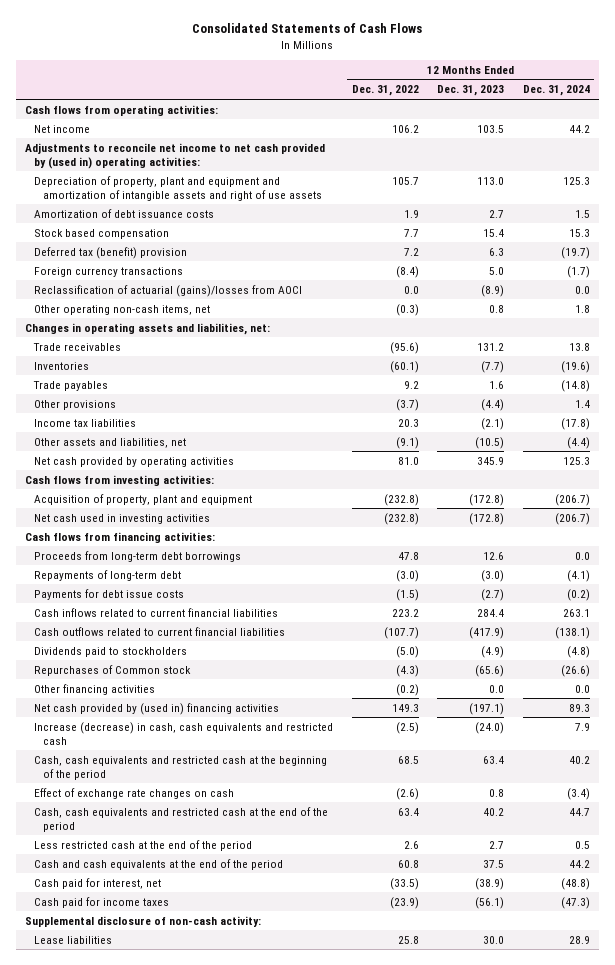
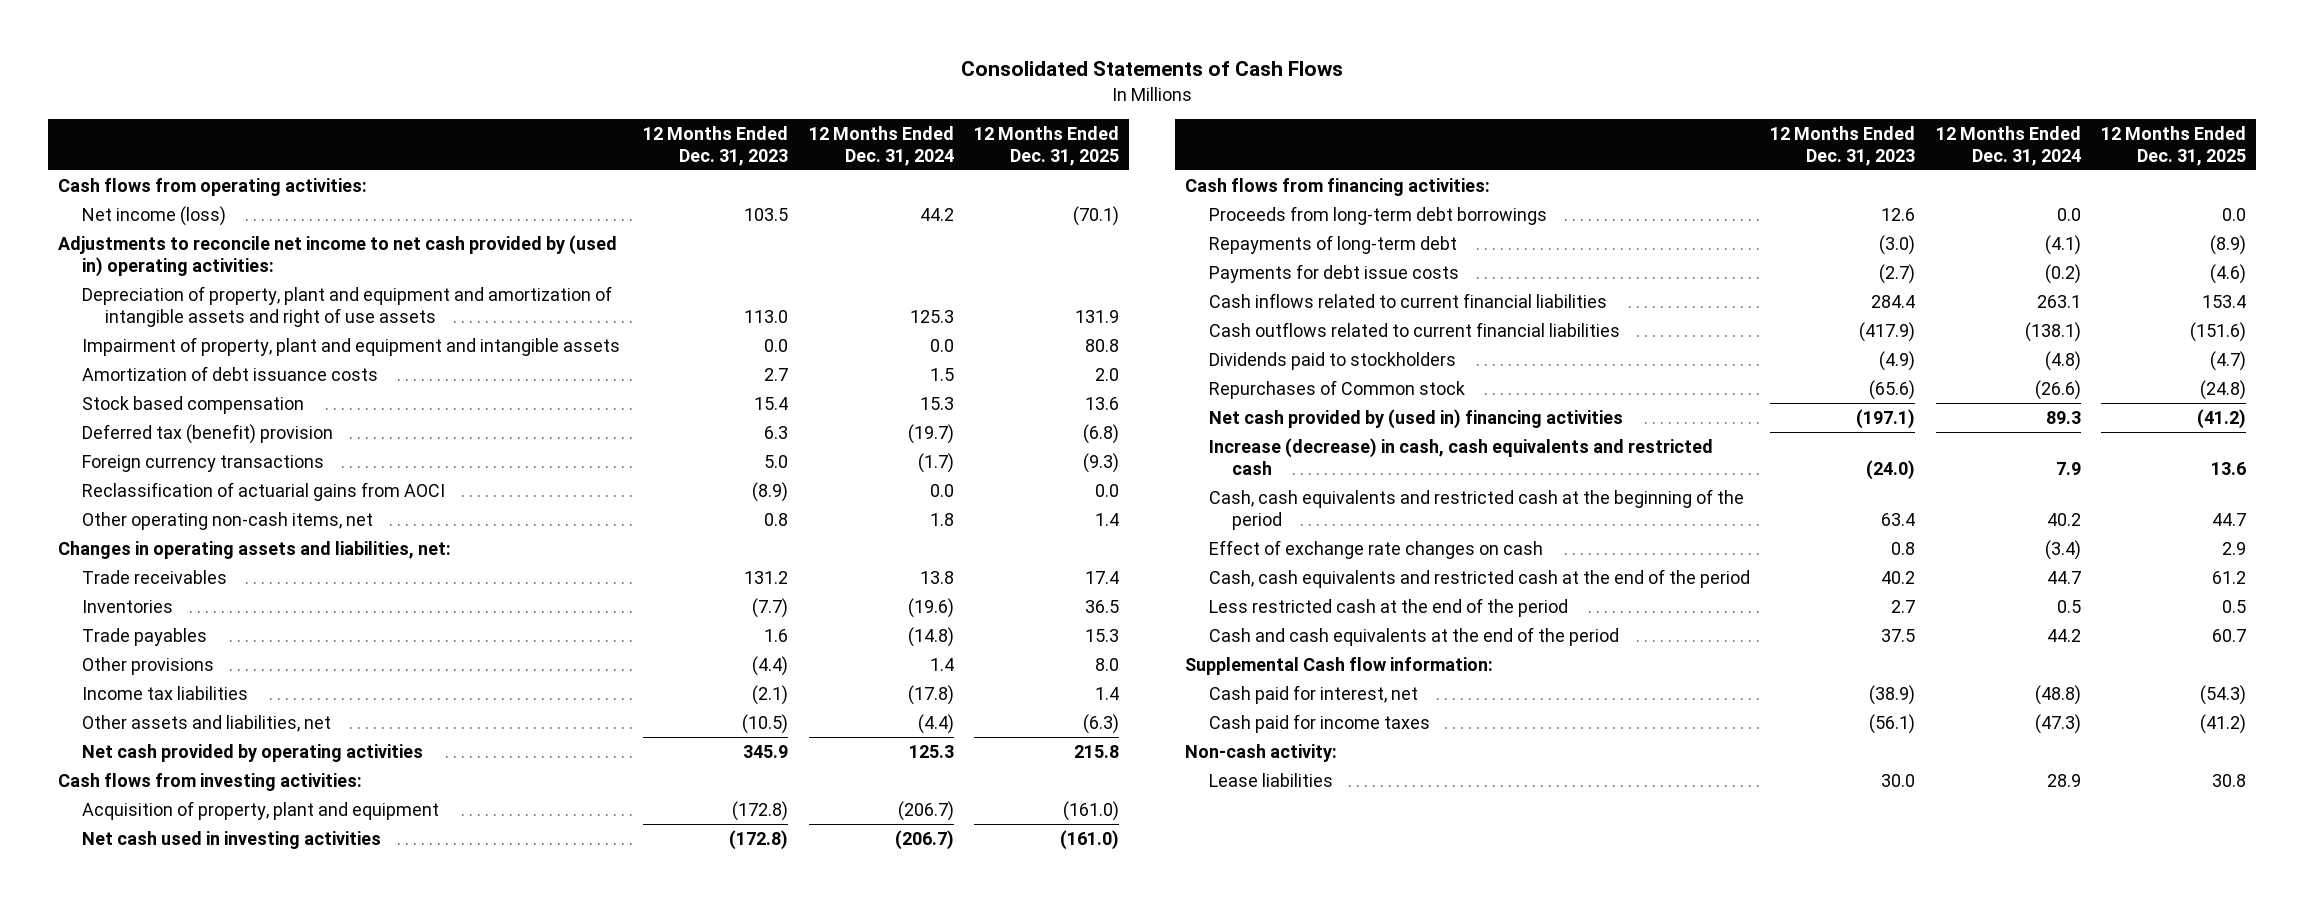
- | 12 Months Ended Dec. 31, 2022 | 12 Months Ended Dec. 31, 2023 | 12 Months Ended Dec. 31, 2024
+ | 12 Months Ended Dec. 31, 2023 | 12 Months Ended Dec. 31, 2024 | 12 Months Ended Dec. 31, 2025
- Net income | 106.2 | 103.5 | 44.2
+ Net income (loss) | 103.5 | 44.2 | (70.1)
+ Impairment of property, plant and equipment and intangible assets | 0.0 | 0.0 | 80.8
- Reclassification of actuarial (gains)/losses from AOCI | 0.0 | (8.9) | 0.0
+ Reclassification of actuarial gains from AOCI | (8.9) | 0.0 | 0.0
- Other financing activities | (0.2) | 0.0 | 0.0
+ Supplemental Cash flow information:
- Supplemental disclosure of non-cash activity:
+ Non-cash activity:

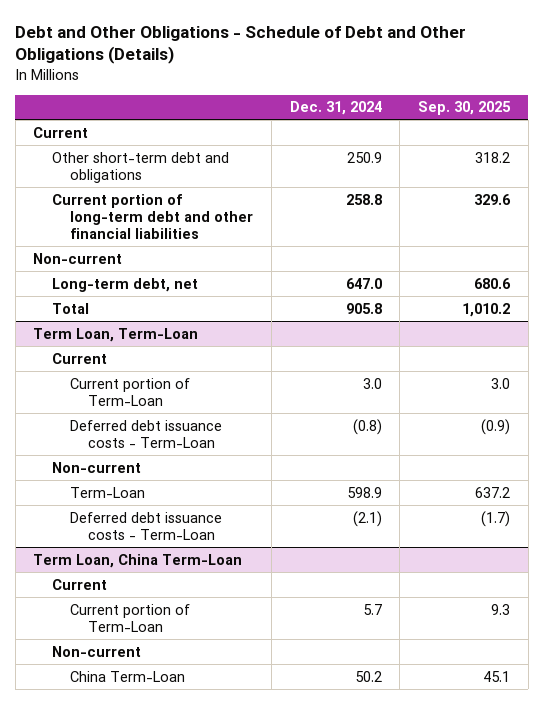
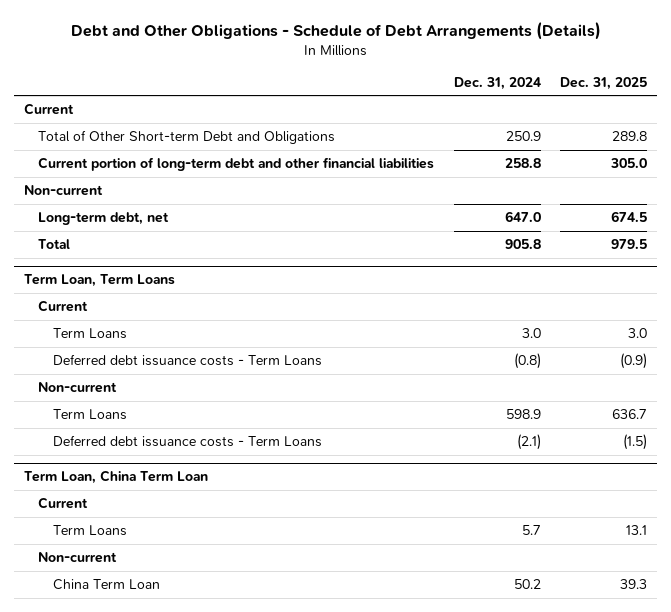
- Debt and Other Obligations - Schedule of Debt and Other Obligations (Details)
+ Debt and Other Obligations - Schedule of Debt Arrangements (Details)
- | Dec. 31, 2024 | Sep. 30, 2025
+ | Dec. 31, 2024 | Dec. 31, 2025
- Other short-term debt and obligations | 250.9 | 318.2
+ Total of Other Short-term Debt and Obligations | 250.9 | 289.8
- Term Loan, Term-Loan
+ Term Loan, Term Loans
- Current portion of Term-Loan | 3.0 | 3.0
- Deferred debt issuance costs - Term-Loan | (0.8) | (0.9)
+ Term Loans | 3.0 | 3.0
+ Deferred debt issuance costs - Term Loans | (0.8) | (0.9)
- Term-Loan | 598.9 | 637.2
- Deferred debt issuance costs - Term-Loan | (2.1) | (1.7)
- Term Loan, China Term-Loan
+ Term Loans | 598.9 | 636.7
+ Deferred debt issuance costs - Term Loans | (2.1) | (1.5)
+ Term Loan, China Term Loan
- Current portion of Term-Loan | 5.7 | 9.3
+ Term Loans | 5.7 | 13.1
- China Term-Loan | 50.2 | 45.1
+ China Term Loan | 50.2 | 39.3

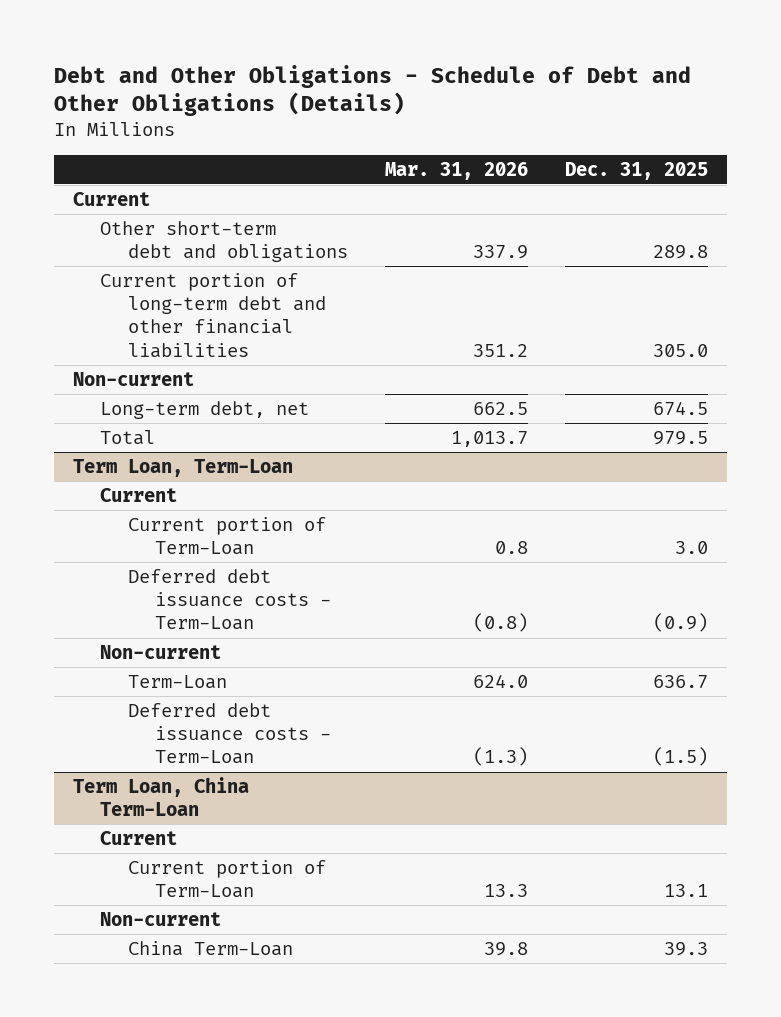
- Debt and Other Obligations - Schedule of Debt Arrangements (Details)
+ Debt and Other Obligations - Schedule of Debt and Other Obligations (Details)
- | Dec. 31, 2024 | Dec. 31, 2025
+ | Mar. 31, 2026 | Dec. 31, 2025
- Total of Other Short-term Debt and Obligations | 250.9 | 289.8
+ Other short-term debt and obligations | 337.9 | 289.8
- Term Loan, Term Loans
+ Term Loan, Term-Loan
- Term Loans | 3.0 | 3.0
- Deferred debt issuance costs - Term Loans | (0.8) | (0.9)
+ Current portion of Term-Loan | 0.8 | 3.0
+ Deferred debt issuance costs - Term-Loan | (0.8) | (0.9)
- Term Loans | 598.9 | 636.7
- Deferred debt issuance costs - Term Loans | (2.1) | (1.5)
- Term Loan, China Term Loan
+ Term-Loan | 624.0 | 636.7
+ Deferred debt issuance costs - Term-Loan | (1.3) | (1.5)
+ Term Loan, China Term-Loan
- Term Loans | 5.7 | 13.1
+ Current portion of Term-Loan | 13.3 | 13.1
- China Term Loan | 50.2 | 39.3
+ China Term-Loan | 39.8 | 39.3

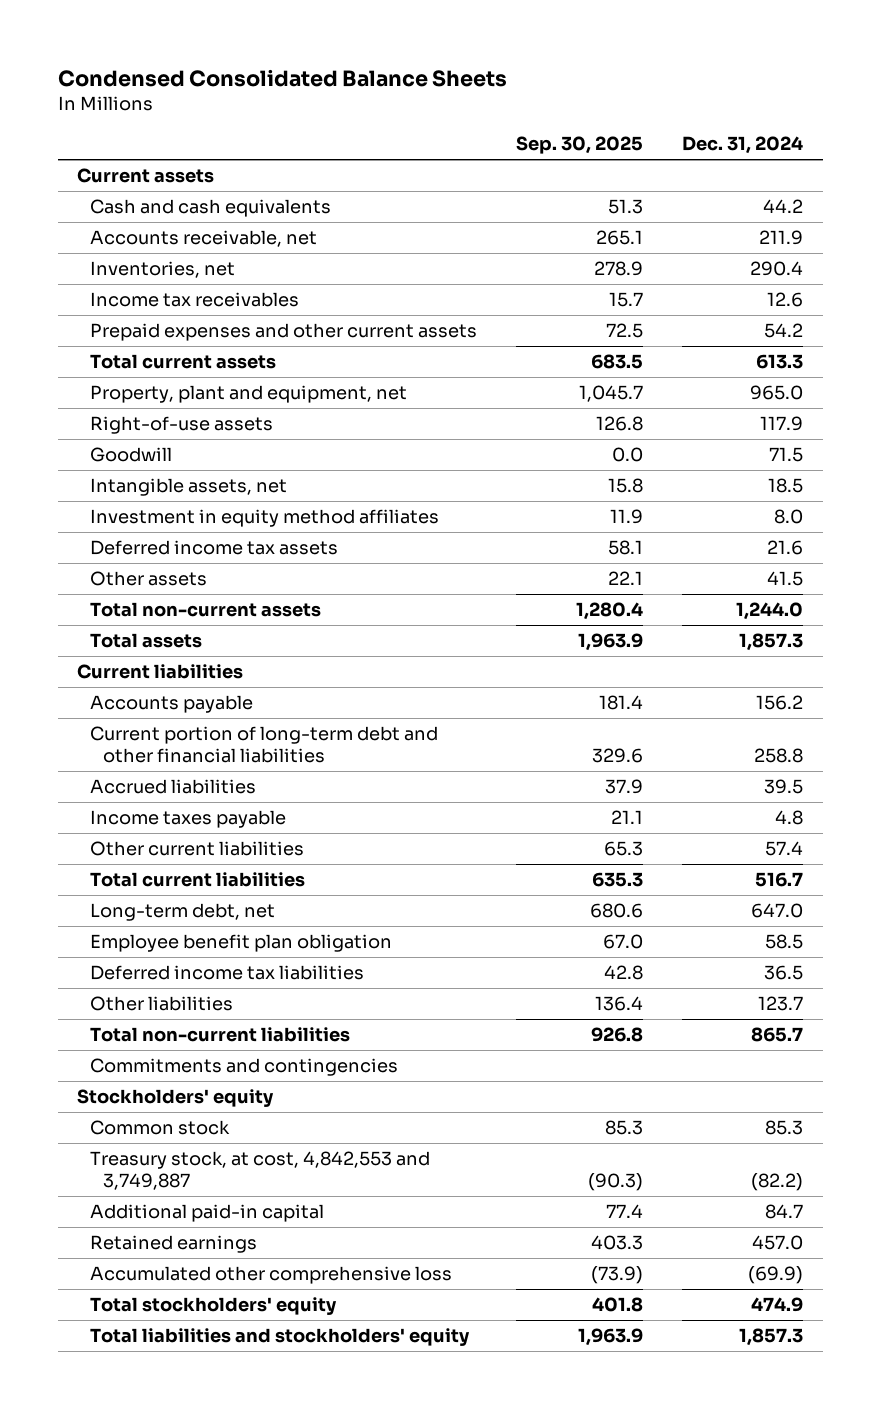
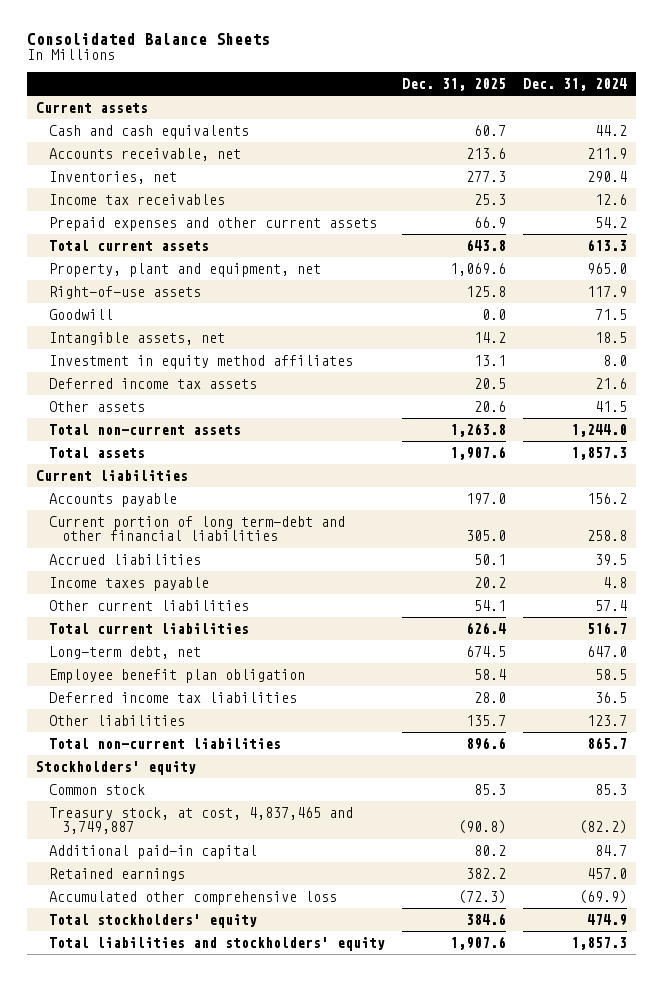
- Condensed Consolidated Balance Sheets
+ Consolidated Balance Sheets
- | Sep. 30, 2025 | Dec. 31, 2024
+ | Dec. 31, 2025 | Dec. 31, 2024
- Current portion of long-term debt and other financial liabilities | 329.6 | 258.8
+ Current portion of long term-debt and other financial liabilities | 305.0 | 258.8
- Commitments and contingencies
- Treasury stock, at cost, 4,842,553 and 3,749,887 | (90.3) | (82.2)
+ Treasury stock, at cost, 4,837,465 and 3,749,887 | (90.8) | (82.2)

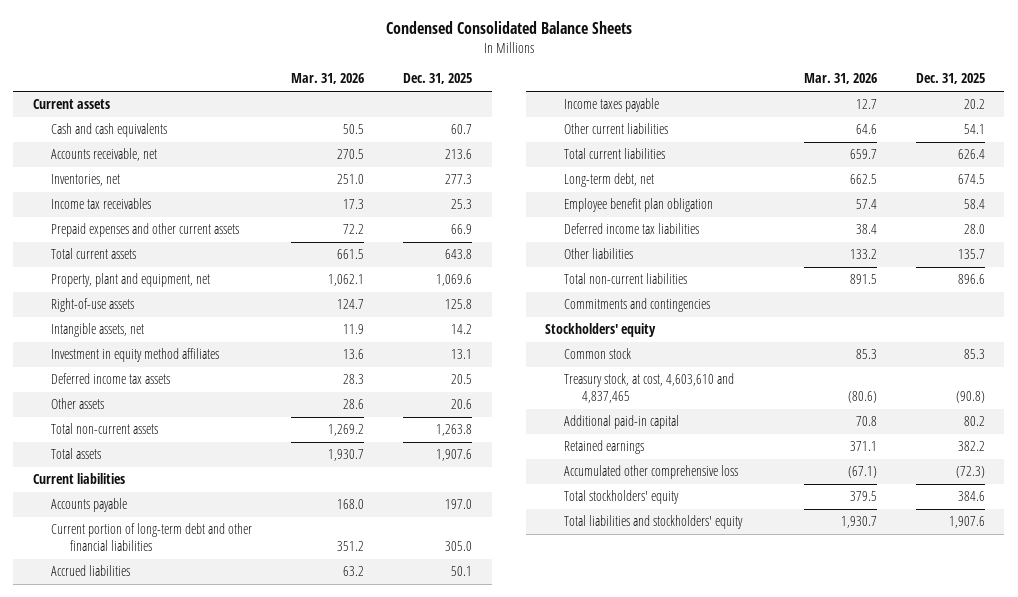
- Consolidated Balance Sheets
+ Condensed Consolidated Balance Sheets
- | Dec. 31, 2025 | Dec. 31, 2024
+ | Mar. 31, 2026 | Dec. 31, 2025
- Goodwill | 0.0 | 71.5
- Current portion of long term-debt and other financial liabilities | 305.0 | 258.8
+ Current portion of long-term debt and other financial liabilities | 351.2 | 305.0
+ Commitments and contingencies
- Treasury stock, at cost, 4,837,465 and 3,749,887 | (90.8) | (82.2)
+ Treasury stock, at cost, 4,603,610 and 4,837,465 | (80.6) | (90.8)

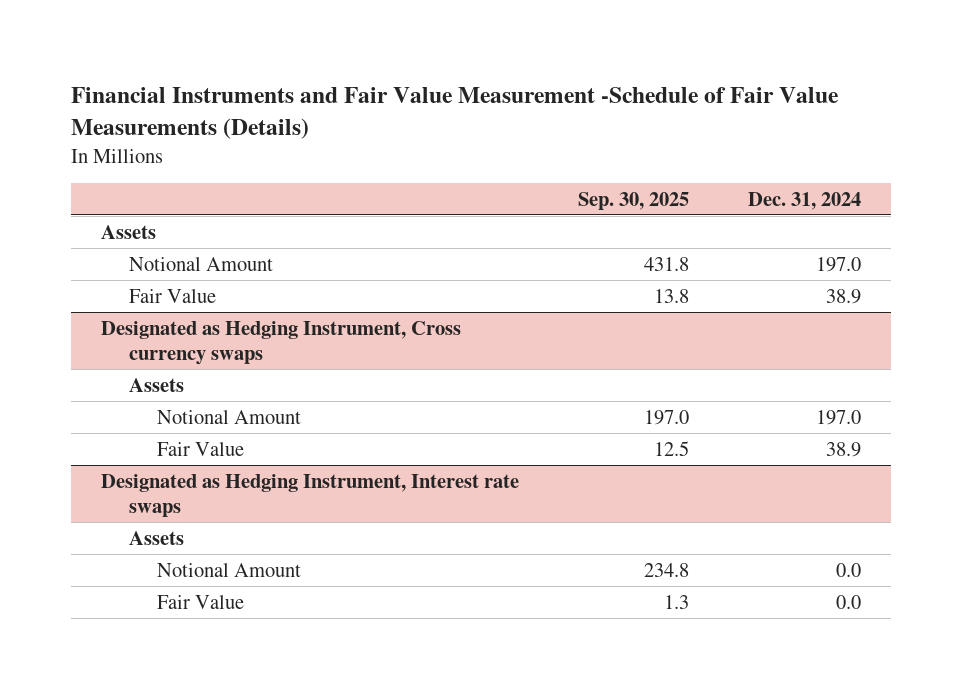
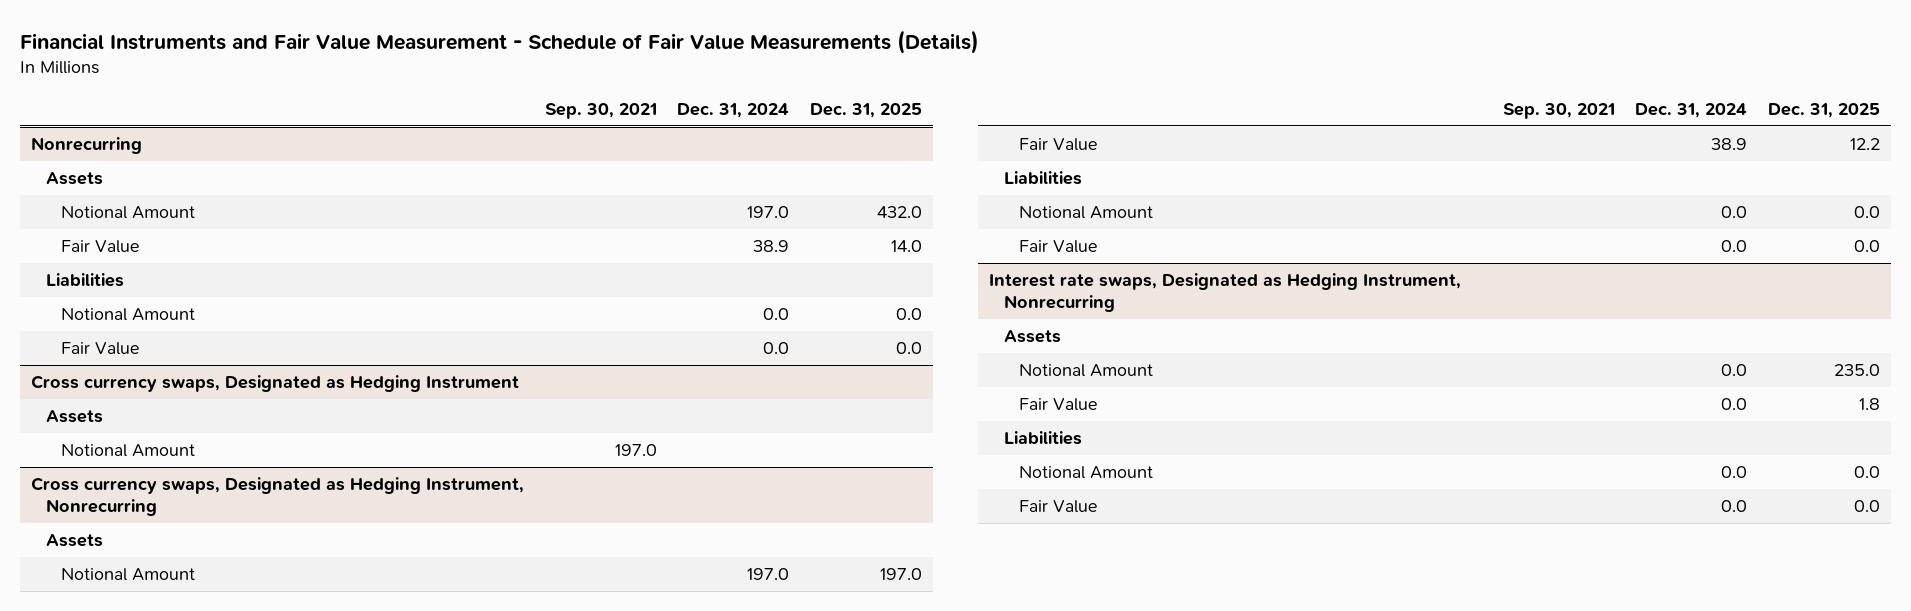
- Financial Instruments and Fair Value Measurement -Schedule of Fair Value Measurements (Details)
+ Financial Instruments and Fair Value Measurement - Schedule of Fair Value Measurements (Details)
- | Sep. 30, 2025 | Dec. 31, 2024
+ | Sep. 30, 2021 | Dec. 31, 2024 | Dec. 31, 2025
+ Nonrecurring
- Designated as Hedging Instrument, Cross currency swaps
+ Liabilities
+ Notional Amount | | 0.0 | 0.0
+ Fair Value | | 0.0 | 0.0
+ Cross currency swaps, Designated as Hedging Instrument
+ Notional Amount | 197.0 | |
+ Cross currency swaps, Designated as Hedging Instrument, Nonrecurring
+ Assets
- Designated as Hedging Instrument, Interest rate swaps
+ Liabilities
+ Notional Amount | | 0.0 | 0.0
+ Fair Value | | 0.0 | 0.0
+ Interest rate swaps, Designated as Hedging Instrument, Nonrecurring
+ Liabilities
+ Notional Amount | | 0.0 | 0.0
+ Fair Value | | 0.0 | 0.0

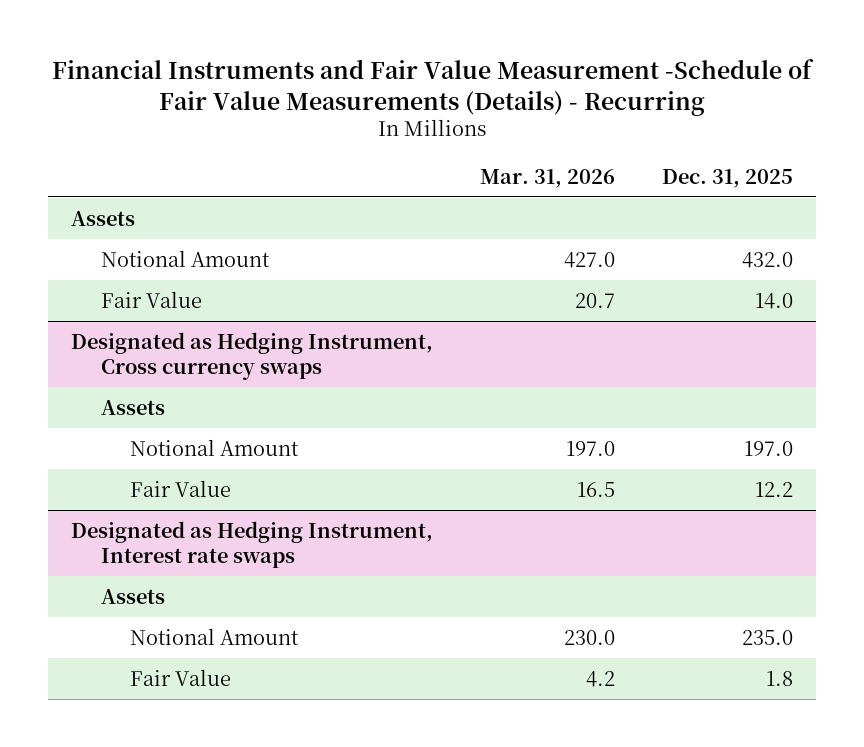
- Financial Instruments and Fair Value Measurement - Schedule of Fair Value Measurements (Details)
+ Financial Instruments and Fair Value Measurement -Schedule of Fair Value Measurements (Details) - Recurring
- | Sep. 30, 2021 | Dec. 31, 2024 | Dec. 31, 2025
+ | Mar. 31, 2026 | Dec. 31, 2025
- Nonrecurring
- Liabilities
- Notional Amount | | 0.0 | 0.0
- Fair Value | | 0.0 | 0.0
- Cross currency swaps, Designated as Hedging Instrument
- Assets
- Notional Amount | 197.0 | |
- Cross currency swaps, Designated as Hedging Instrument, Nonrecurring
+ Designated as Hedging Instrument, Cross currency swaps
- Liabilities
- Notional Amount | | 0.0 | 0.0
- Fair Value | | 0.0 | 0.0
- Interest rate swaps, Designated as Hedging Instrument, Nonrecurring
+ Designated as Hedging Instrument, Interest rate swaps
- Liabilities
- Notional Amount | | 0.0 | 0.0
- Fair Value | | 0.0 | 0.0

